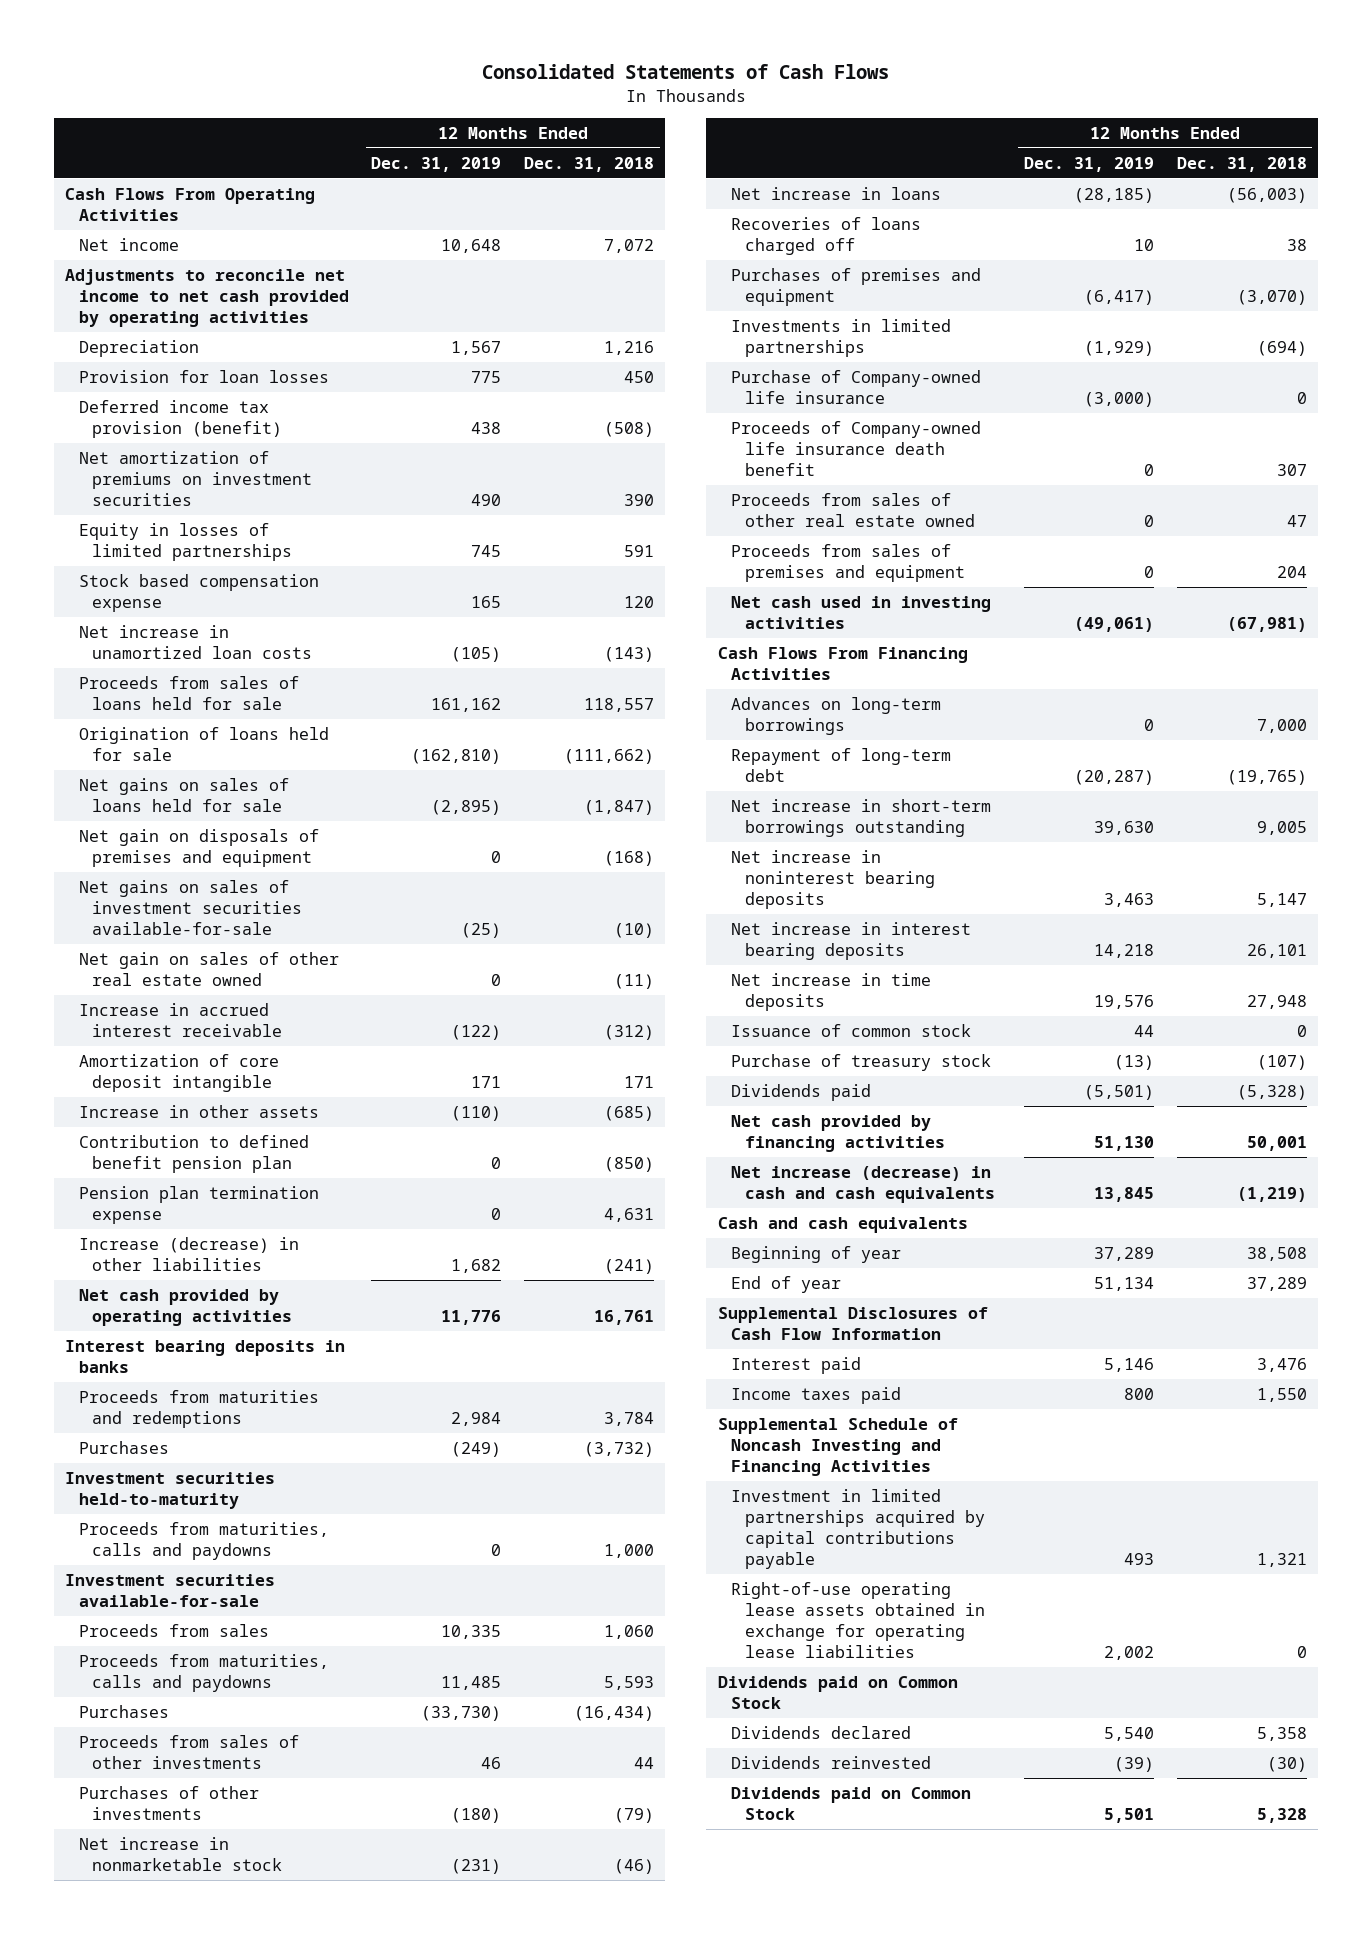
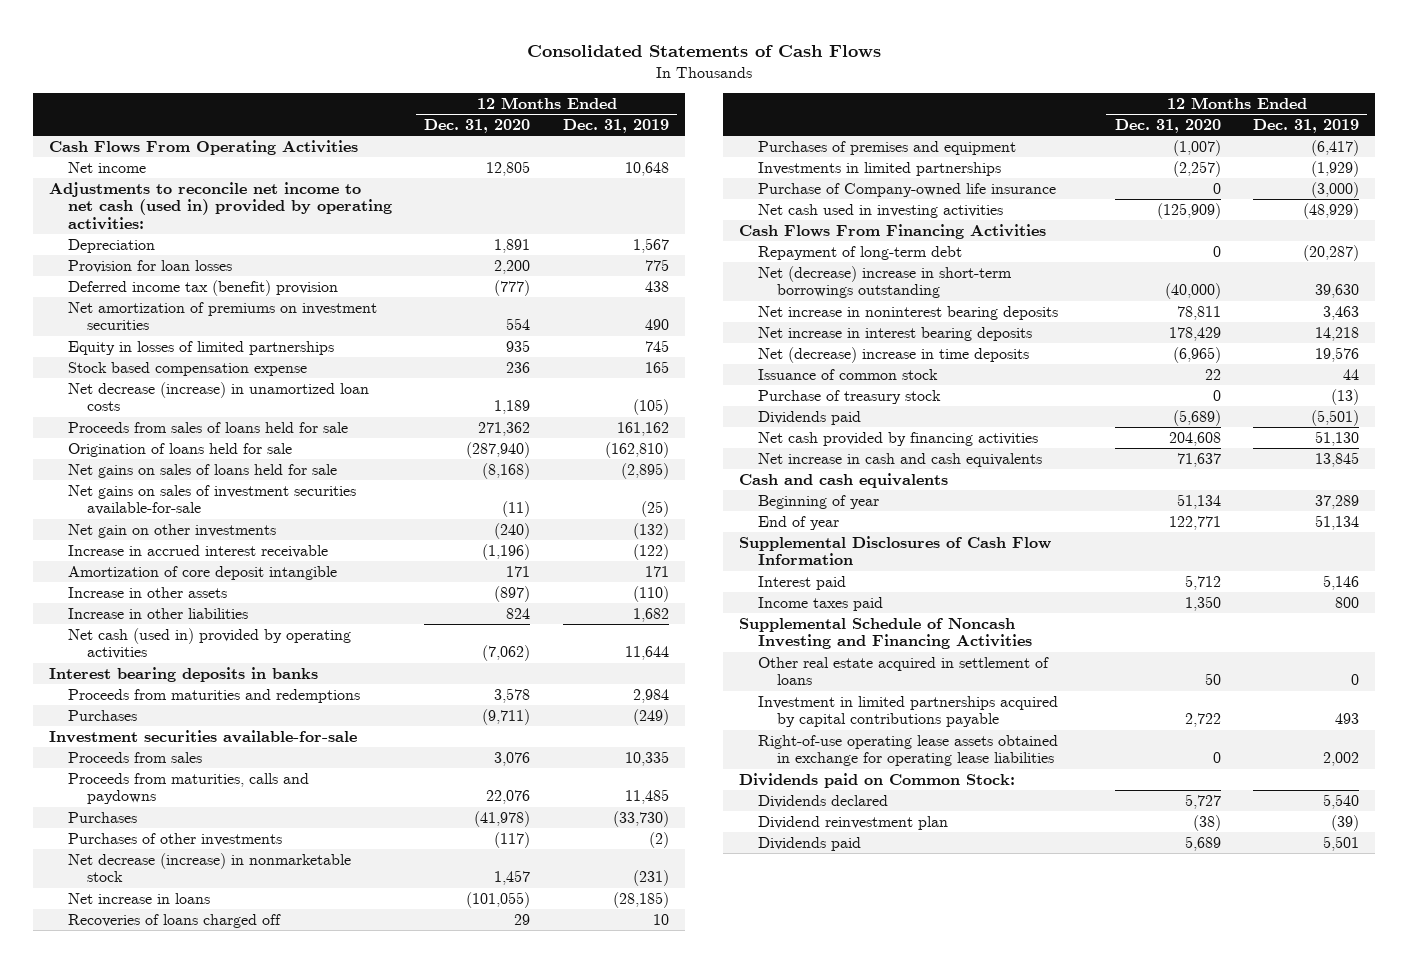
- | 12 Months Ended Dec. 31, 2019 | 12 Months Ended Dec. 31, 2018
+ | 12 Months Ended Dec. 31, 2020 | 12 Months Ended Dec. 31, 2019
- Adjustments to reconcile net income to net cash provided by operating activities
+ Adjustments to reconcile net income to net cash (used in) provided by operating activities:
- Deferred income tax provision (benefit) | 438 | (508)
+ Deferred income tax (benefit) provision | (777) | 438
- Net increase in unamortized loan costs | (105) | (143)
+ Net decrease (increase) in unamortized loan costs | 1,189 | (105)
- Net gain on disposals of premises and equipment | 0 | (168)
- Net gain on sales of other real estate owned | 0 | (11)
+ Net gain on other investments | (240) | (132)
- Contribution to defined benefit pension plan | 0 | (850)
- Pension plan termination expense | 0 | 4,631
- Increase (decrease) in other liabilities | 1,682 | (241)
- Net cash provided by operating activities | 11,776 | 16,761
+ Increase in other liabilities | 824 | 1,682
+ Net cash (used in) provided by operating activities | (7,062) | 11,644
- Investment securities held-to-maturity
- Proceeds from maturities, calls and paydowns | 0 | 1,000
- Proceeds from sales of other investments | 46 | 44
- Purchases of other investments | (180) | (79)
- Net increase in nonmarketable stock | (231) | (46)
+ Purchases of other investments | (117) | (2)
+ Net decrease (increase) in nonmarketable stock | 1,457 | (231)
- Proceeds of Company-owned life insurance death benefit | 0 | 307
- Proceeds from sales of other real estate owned | 0 | 47
- Proceeds from sales of premises and equipment | 0 | 204
- Net cash used in investing activities | (49,061) | (67,981)
+ Net cash used in investing activities | (125,909) | (48,929)
- Advances on long-term borrowings | 0 | 7,000
- Net increase in short-term borrowings outstanding | 39,630 | 9,005
+ Net (decrease) increase in short-term borrowings outstanding | (40,000) | 39,630
- Net increase in time deposits | 19,576 | 27,948
+ Net (decrease) increase in time deposits | (6,965) | 19,576
- Net increase (decrease) in cash and cash equivalents | 13,845 | (1,219)
+ Net increase in cash and cash equivalents | 71,637 | 13,845
+ Other real estate acquired in settlement of loans | 50 | 0
- Dividends paid on Common Stock
+ Dividends paid on Common Stock:
- Dividends reinvested | (39) | (30)
- Dividends paid on Common Stock | 5,501 | 5,328
+ Dividend reinvestment plan | (38) | (39)
+ Dividends paid | 5,689 | 5,501

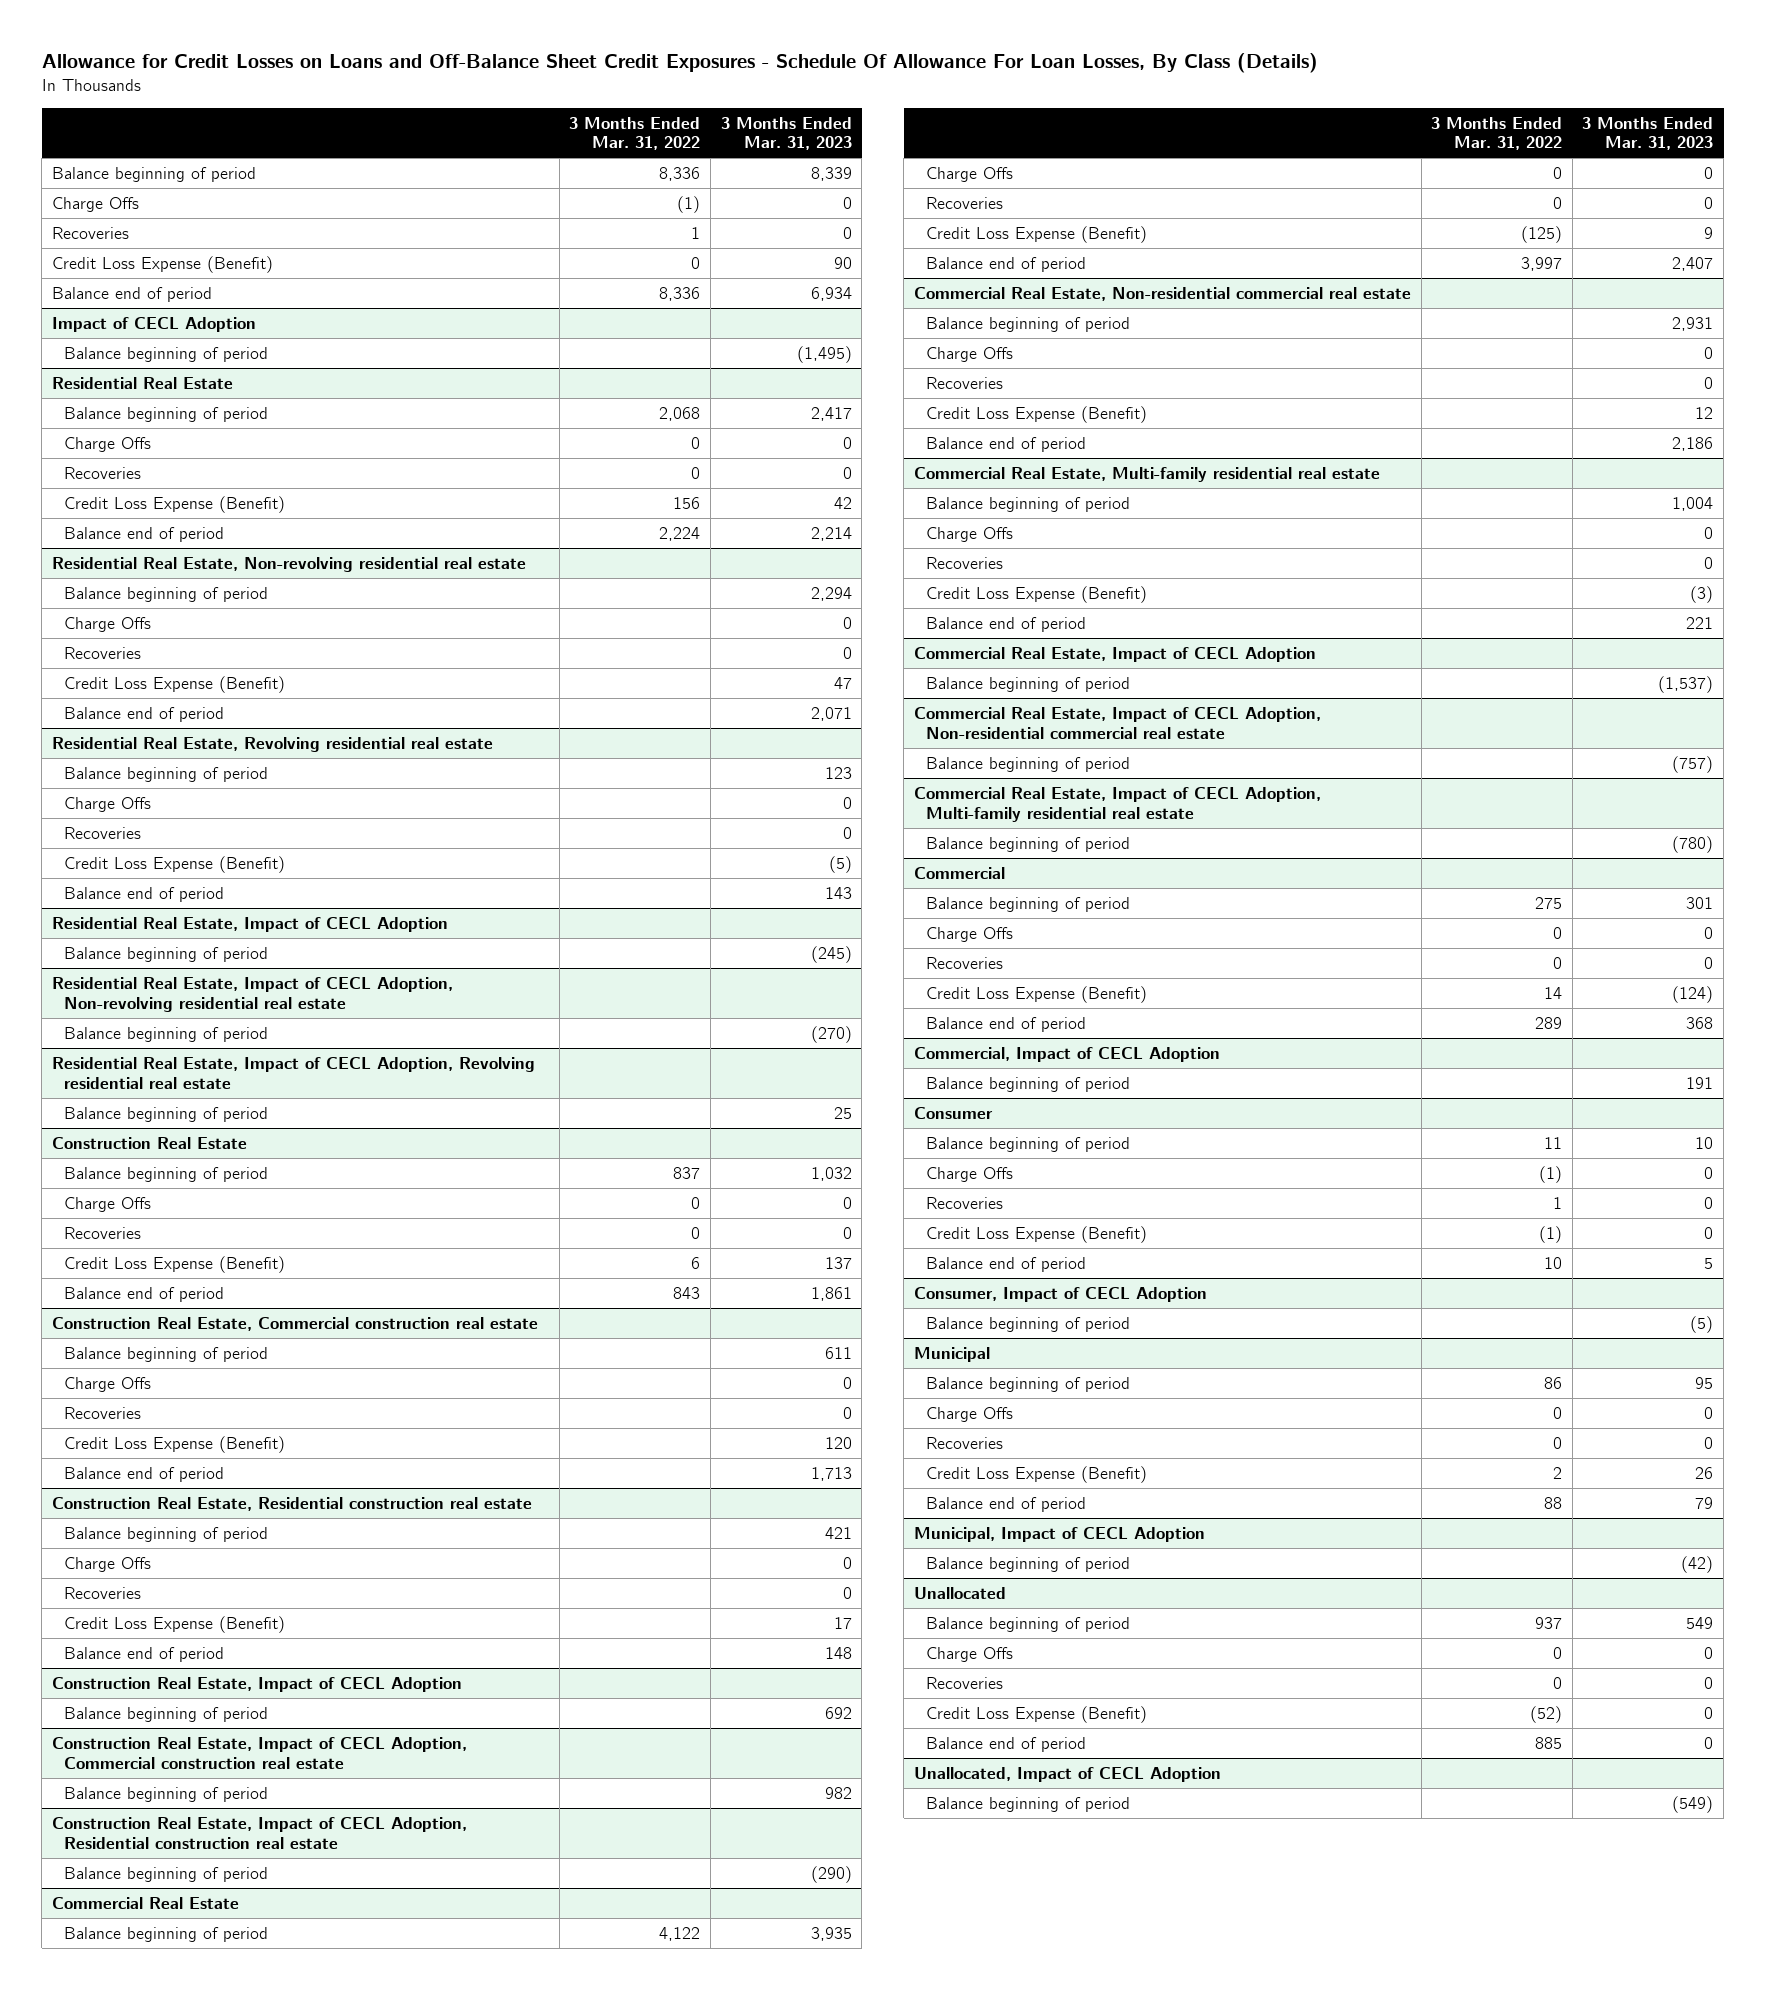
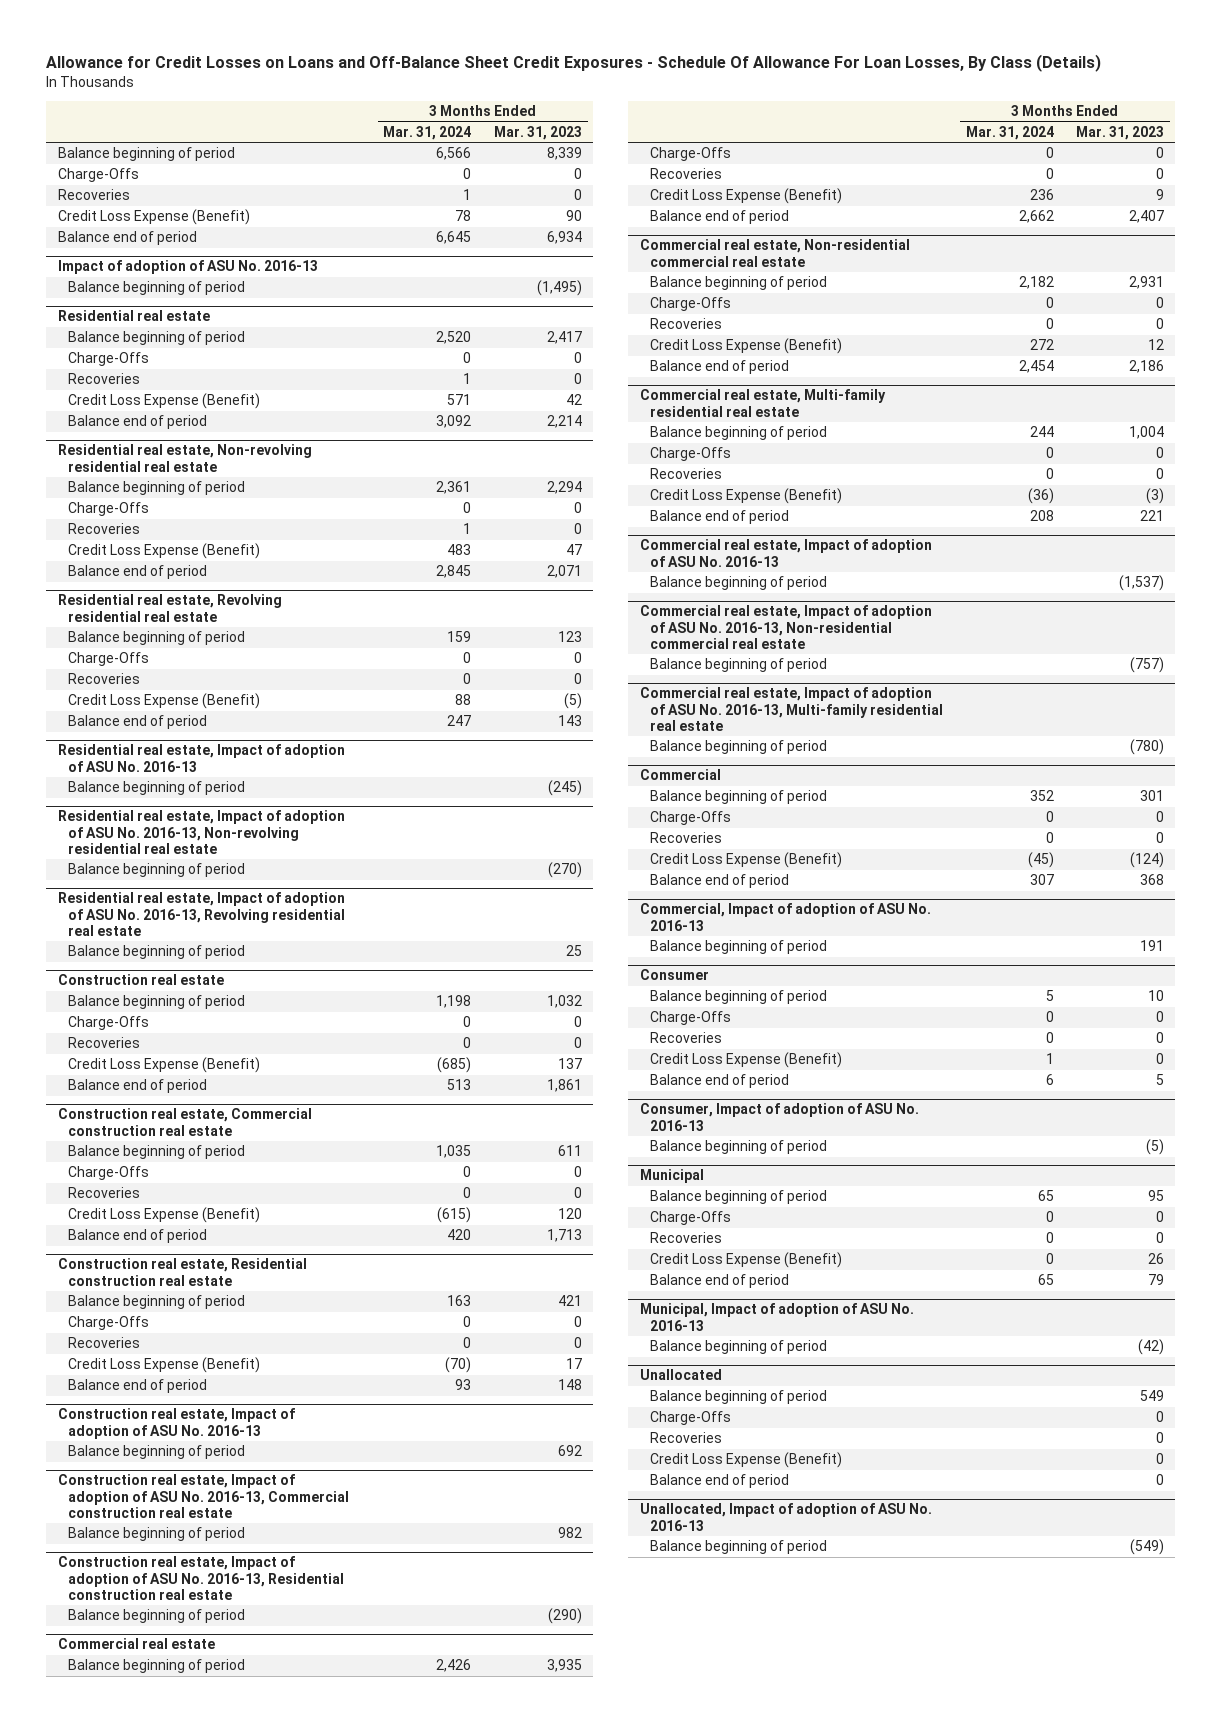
- | 3 Months Ended Mar. 31, 2022 | 3 Months Ended Mar. 31, 2023
+ | 3 Months Ended Mar. 31, 2024 | 3 Months Ended Mar. 31, 2023
- Charge Offs | (1) | 0
+ Charge-Offs | 0 | 0
- Impact of CECL Adoption
+ Impact of adoption of ASU No. 2016-13
- Residential Real Estate
+ Residential real estate
- Charge Offs | 0 | 0
+ Charge-Offs | 0 | 0
- Residential Real Estate, Non-revolving residential real estate
+ Residential real estate, Non-revolving residential real estate
- Charge Offs | | 0
+ Charge-Offs | 0 | 0
- Residential Real Estate, Revolving residential real estate
+ Residential real estate, Revolving residential real estate
- Charge Offs | | 0
+ Charge-Offs | 0 | 0
- Residential Real Estate, Impact of CECL Adoption
+ Residential real estate, Impact of adoption of ASU No. 2016-13
- Residential Real Estate, Impact of CECL Adoption, Non-revolving residential real estate
+ Residential real estate, Impact of adoption of ASU No. 2016-13, Non-revolving residential real estate
- Residential Real Estate, Impact of CECL Adoption, Revolving residential real estate
+ Residential real estate, Impact of adoption of ASU No. 2016-13, Revolving residential real estate
- Construction Real Estate
+ Construction real estate
- Charge Offs | 0 | 0
+ Charge-Offs | 0 | 0
- Construction Real Estate, Commercial construction real estate
+ Construction real estate, Commercial construction real estate
- Charge Offs | | 0
+ Charge-Offs | 0 | 0
- Construction Real Estate, Residential construction real estate
+ Construction real estate, Residential construction real estate
- Charge Offs | | 0
+ Charge-Offs | 0 | 0
- Construction Real Estate, Impact of CECL Adoption
+ Construction real estate, Impact of adoption of ASU No. 2016-13
- Construction Real Estate, Impact of CECL Adoption, Commercial construction real estate
+ Construction real estate, Impact of adoption of ASU No. 2016-13, Commercial construction real estate
- Construction Real Estate, Impact of CECL Adoption, Residential construction real estate
+ Construction real estate, Impact of adoption of ASU No. 2016-13, Residential construction real estate
- Commercial Real Estate
+ Commercial real estate
- Charge Offs | 0 | 0
+ Charge-Offs | 0 | 0
- Commercial Real Estate, Non-residential commercial real estate
+ Commercial real estate, Non-residential commercial real estate
- Charge Offs | | 0
+ Charge-Offs | 0 | 0
- Commercial Real Estate, Multi-family residential real estate
+ Commercial real estate, Multi-family residential real estate
- Charge Offs | | 0
+ Charge-Offs | 0 | 0
- Commercial Real Estate, Impact of CECL Adoption
+ Commercial real estate, Impact of adoption of ASU No. 2016-13
- Commercial Real Estate, Impact of CECL Adoption, Non-residential commercial real estate
+ Commercial real estate, Impact of adoption of ASU No. 2016-13, Non-residential commercial real estate
- Commercial Real Estate, Impact of CECL Adoption, Multi-family residential real estate
+ Commercial real estate, Impact of adoption of ASU No. 2016-13, Multi-family residential real estate
@ Commercial
- Charge Offs | 0 | 0
+ Charge-Offs | 0 | 0
- Commercial, Impact of CECL Adoption
+ Commercial, Impact of adoption of ASU No. 2016-13
@ Consumer
- Charge Offs | (1) | 0
+ Charge-Offs | 0 | 0
- Consumer, Impact of CECL Adoption
+ Consumer, Impact of adoption of ASU No. 2016-13
@ Municipal
- Charge Offs | 0 | 0
+ Charge-Offs | 0 | 0
- Municipal, Impact of CECL Adoption
+ Municipal, Impact of adoption of ASU No. 2016-13
@ Unallocated
- Charge Offs | 0 | 0
+ Charge-Offs | | 0
- Unallocated, Impact of CECL Adoption
+ Unallocated, Impact of adoption of ASU No. 2016-13

